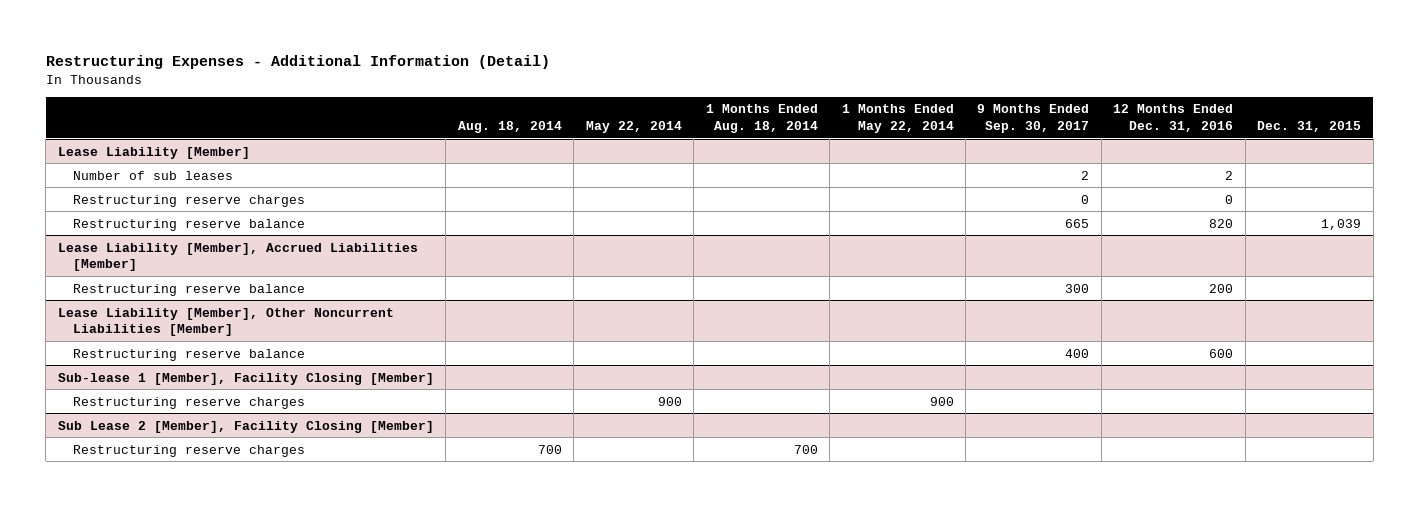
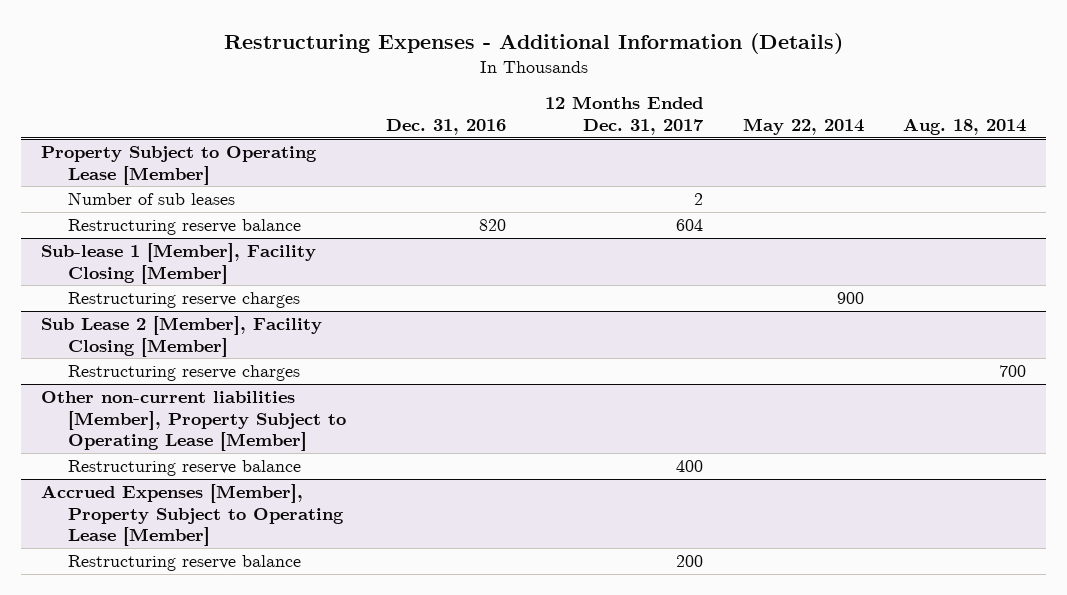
- Restructuring Expenses - Additional Information (Detail)
+ Restructuring Expenses - Additional Information (Details)
- | Aug. 18, 2014 | May 22, 2014 | 1 Months Ended Aug. 18, 2014 | 1 Months Ended May 22, 2014 | 9 Months Ended Sep. 30, 2017 | 12 Months Ended Dec. 31, 2016 | Dec. 31, 2015
+ | Dec. 31, 2016 | 12 Months Ended Dec. 31, 2017 | May 22, 2014 | Aug. 18, 2014
- Lease Liability [Member]
+ Property Subject to Operating Lease [Member]
- Restructuring reserve charges | | | | | 0 | 0 |
- Lease Liability [Member], Accrued Liabilities [Member]
- Restructuring reserve balance | | | | | 300 | 200 |
- Lease Liability [Member], Other Noncurrent Liabilities [Member]
- Restructuring reserve balance | | | | | 400 | 600 |
+ Other non-current liabilities [Member], Property Subject to Operating Lease [Member]
+ Restructuring reserve balance | | 400 | |
+ Accrued Expenses [Member], Property Subject to Operating Lease [Member]
+ Restructuring reserve balance | | 200 | |

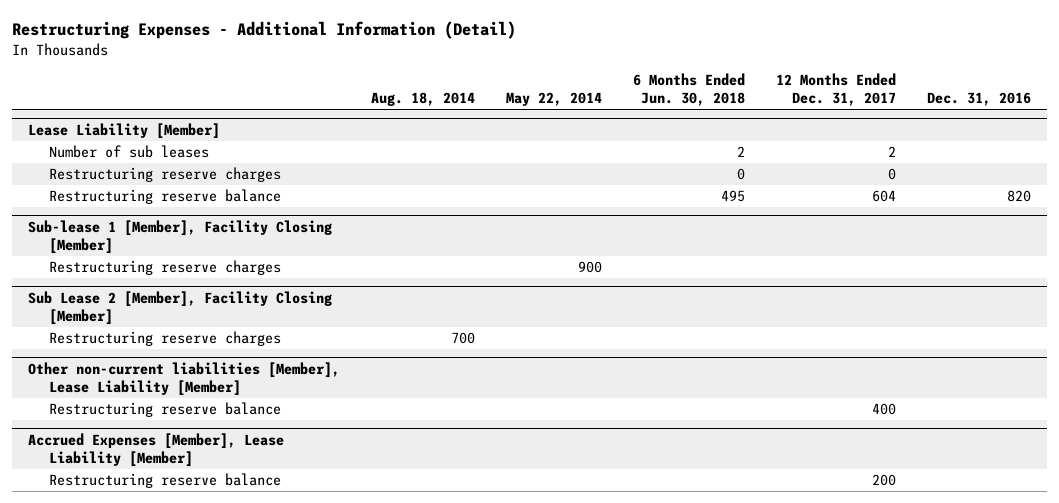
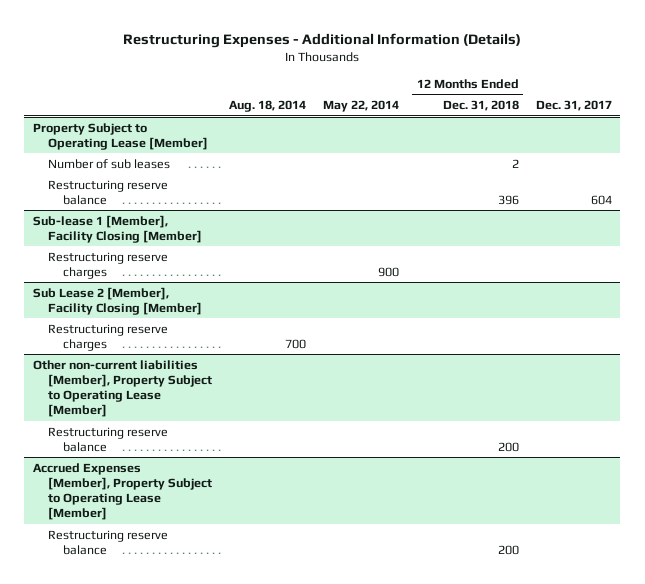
- Restructuring Expenses - Additional Information (Detail)
+ Restructuring Expenses - Additional Information (Details)
- | Aug. 18, 2014 | May 22, 2014 | 6 Months Ended Jun. 30, 2018 | 12 Months Ended Dec. 31, 2017 | Dec. 31, 2016
+ | Aug. 18, 2014 | May 22, 2014 | 12 Months Ended Dec. 31, 2018 | Dec. 31, 2017
- Lease Liability [Member]
+ Property Subject to Operating Lease [Member]
- Restructuring reserve charges | | | 0 | 0 |
- Other non-current liabilities [Member], Lease Liability [Member]
+ Other non-current liabilities [Member], Property Subject to Operating Lease [Member]
- Accrued Expenses [Member], Lease Liability [Member]
- Restructuring reserve balance | | | | 200 |
+ Accrued Expenses [Member], Property Subject to Operating Lease [Member]
+ Restructuring reserve balance | | | 200 |

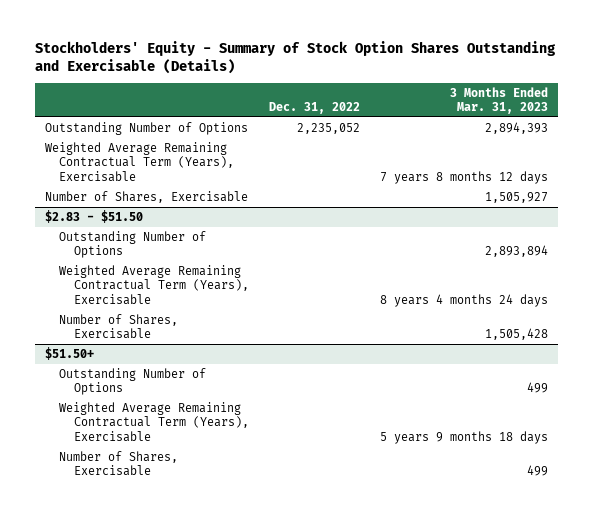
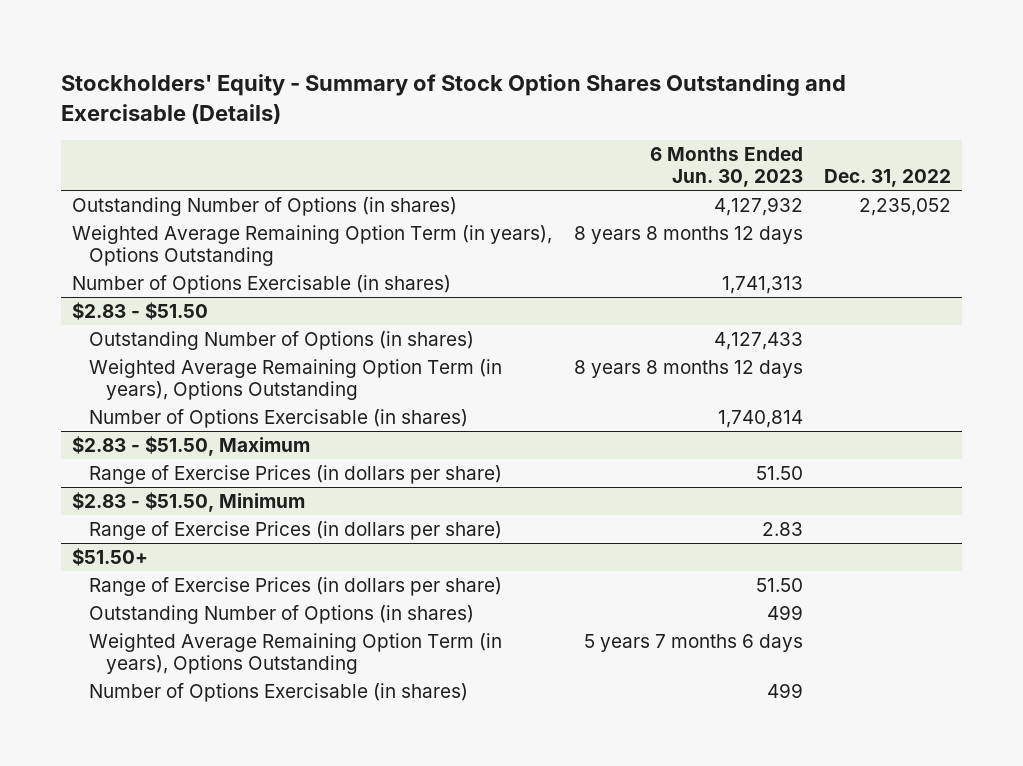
- | Dec. 31, 2022 | 3 Months Ended Mar. 31, 2023
+ | 6 Months Ended Jun. 30, 2023 | Dec. 31, 2022
- Outstanding Number of Options | 2,235,052 | 2,894,393
- Weighted Average Remaining Contractual Term (Years), Exercisable | | 7 years 8 months 12 days
- Number of Shares, Exercisable | | 1,505,927
+ Outstanding Number of Options (in shares) | 4,127,932 | 2,235,052
+ Weighted Average Remaining Option Term (in years), Options Outstanding | 8 years 8 months 12 days |
+ Number of Options Exercisable (in shares) | 1,741,313 |
@ $2.83 - $51.50
- Outstanding Number of Options | | 2,893,894
- Weighted Average Remaining Contractual Term (Years), Exercisable | | 8 years 4 months 24 days
- Number of Shares, Exercisable | | 1,505,428
+ Outstanding Number of Options (in shares) | 4,127,433 |
+ Weighted Average Remaining Option Term (in years), Options Outstanding | 8 years 8 months 12 days |
+ Number of Options Exercisable (in shares) | 1,740,814 |
+ $2.83 - $51.50, Maximum
+ Range of Exercise Prices (in dollars per share) | 51.50 |
+ $2.83 - $51.50, Minimum
+ Range of Exercise Prices (in dollars per share) | 2.83 |
@ $51.50+
- Outstanding Number of Options | | 499
- Weighted Average Remaining Contractual Term (Years), Exercisable | | 5 years 9 months 18 days
- Number of Shares, Exercisable | | 499
+ Range of Exercise Prices (in dollars per share) | 51.50 |
+ Outstanding Number of Options (in shares) | 499 |
+ Weighted Average Remaining Option Term (in years), Options Outstanding | 5 years 7 months 6 days |
+ Number of Options Exercisable (in shares) | 499 |

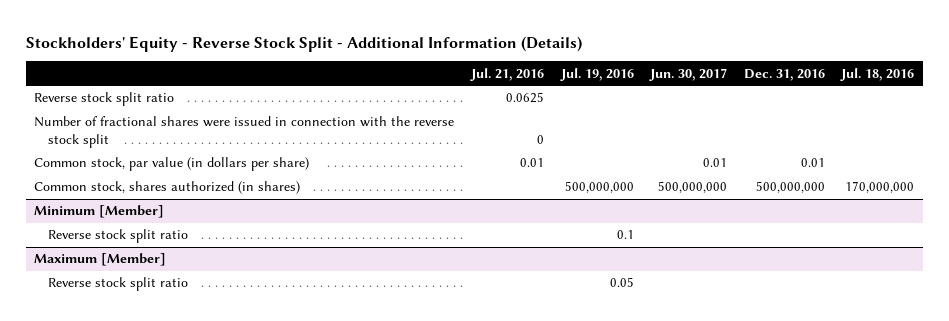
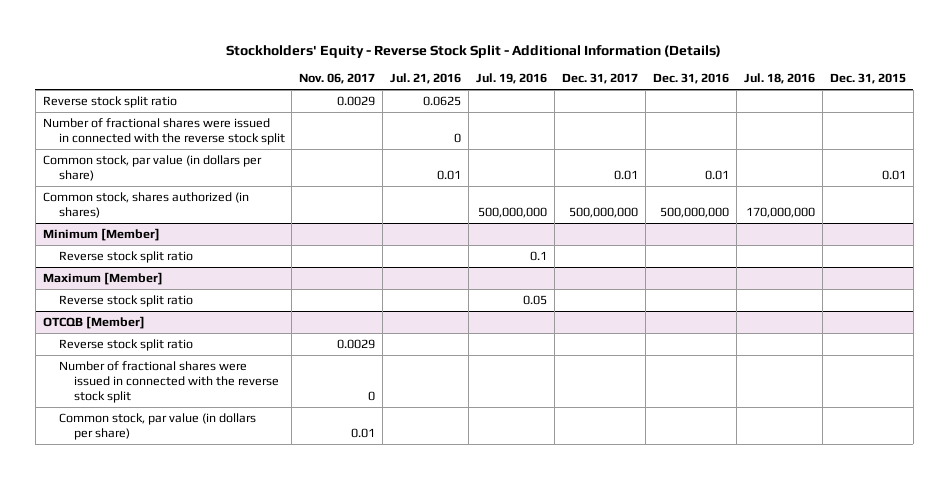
- | Jul. 21, 2016 | Jul. 19, 2016 | Jun. 30, 2017 | Dec. 31, 2016 | Jul. 18, 2016
+ | Nov. 06, 2017 | Jul. 21, 2016 | Jul. 19, 2016 | Dec. 31, 2017 | Dec. 31, 2016 | Jul. 18, 2016 | Dec. 31, 2015
- Number of fractional shares were issued in connection with the reverse stock split | 0 | | | |
+ Number of fractional shares were issued in connected with the reverse stock split | | 0 | | | | |
+ OTCQB [Member]
+ Reverse stock split ratio | 0.0029 | | | | | |
+ Number of fractional shares were issued in connected with the reverse stock split | 0 | | | | | |
+ Common stock, par value (in dollars per share) | 0.01 | | | | | |

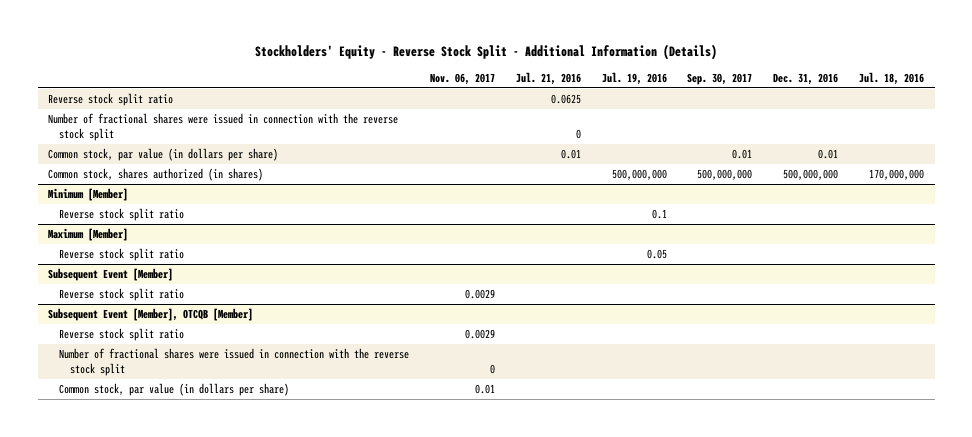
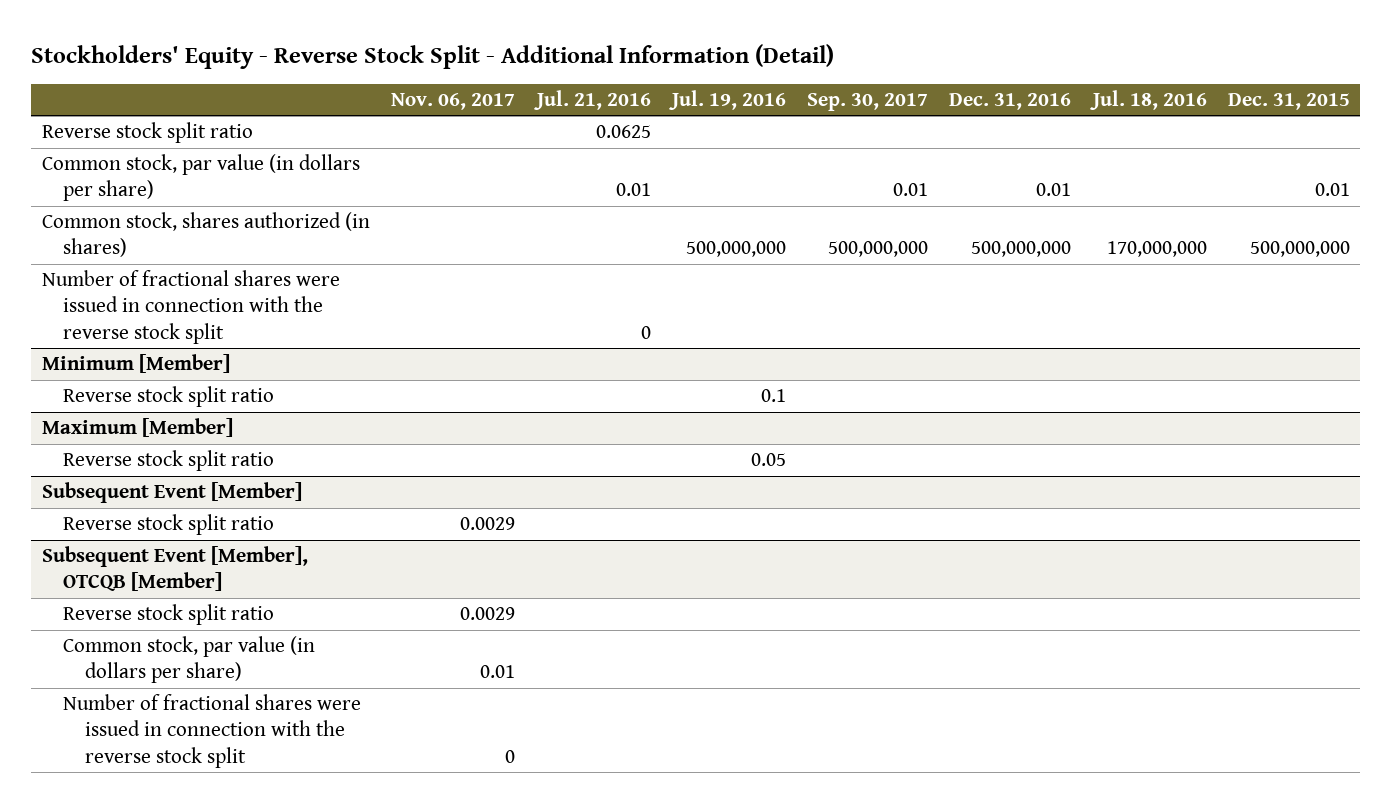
- Stockholders' Equity - Reverse Stock Split - Additional Information (Details)
+ Stockholders' Equity - Reverse Stock Split - Additional Information (Detail)
- | Nov. 06, 2017 | Jul. 21, 2016 | Jul. 19, 2016 | Sep. 30, 2017 | Dec. 31, 2016 | Jul. 18, 2016
+ | Nov. 06, 2017 | Jul. 21, 2016 | Jul. 19, 2016 | Sep. 30, 2017 | Dec. 31, 2016 | Jul. 18, 2016 | Dec. 31, 2015
moved down: Number of fractional shares were issued in connection with the reverse stock split | | 0 | | | | |
@ Subsequent Event [Member], OTCQB [Member]
moved down: Number of fractional shares were issued in connection with the reverse stock split | 0 | | | | | |

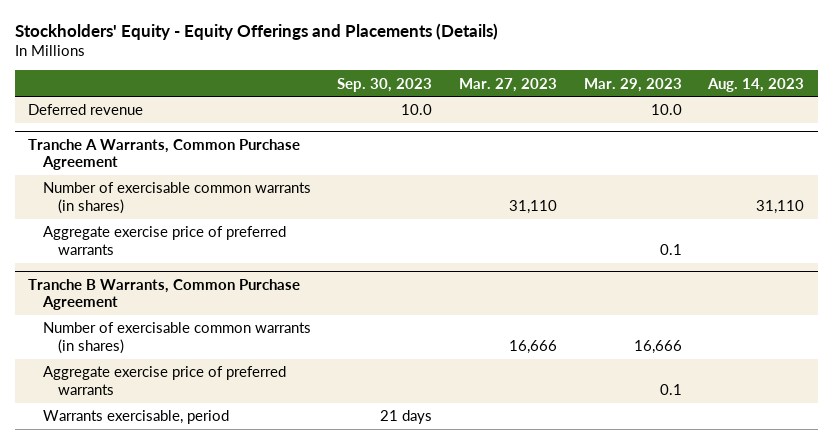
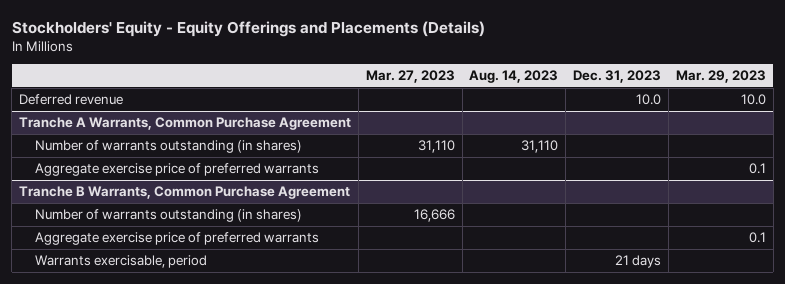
- | Sep. 30, 2023 | Mar. 27, 2023 | Mar. 29, 2023 | Aug. 14, 2023
+ | Mar. 27, 2023 | Aug. 14, 2023 | Dec. 31, 2023 | Mar. 29, 2023
@ Tranche A Warrants, Common Purchase Agreement
- Number of exercisable common warrants (in shares) | | 31,110 | | 31,110
+ Number of warrants outstanding (in shares) | 31,110 | 31,110 | |
@ Tranche B Warrants, Common Purchase Agreement
- Number of exercisable common warrants (in shares) | | 16,666 | 16,666 |
+ Number of warrants outstanding (in shares) | 16,666 | | |

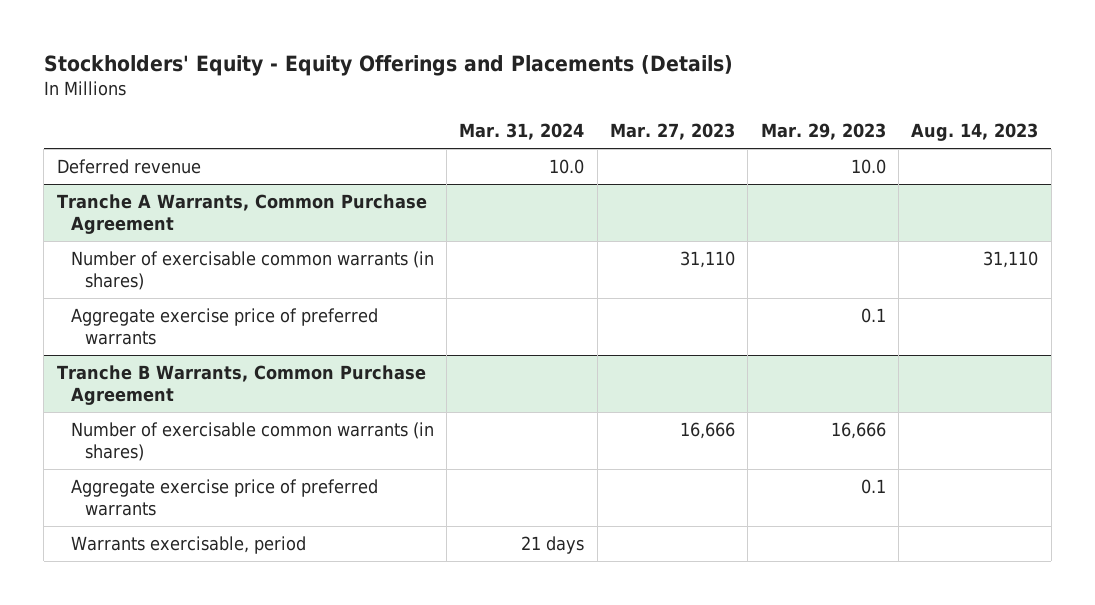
- | Mar. 27, 2023 | Aug. 14, 2023 | Dec. 31, 2023 | Mar. 29, 2023
+ | Mar. 31, 2024 | Mar. 27, 2023 | Mar. 29, 2023 | Aug. 14, 2023
@ Tranche A Warrants, Common Purchase Agreement
- Number of warrants outstanding (in shares) | 31,110 | 31,110 | |
+ Number of exercisable common warrants (in shares) | | 31,110 | | 31,110
@ Tranche B Warrants, Common Purchase Agreement
- Number of warrants outstanding (in shares) | 16,666 | | |
+ Number of exercisable common warrants (in shares) | | 16,666 | 16,666 |

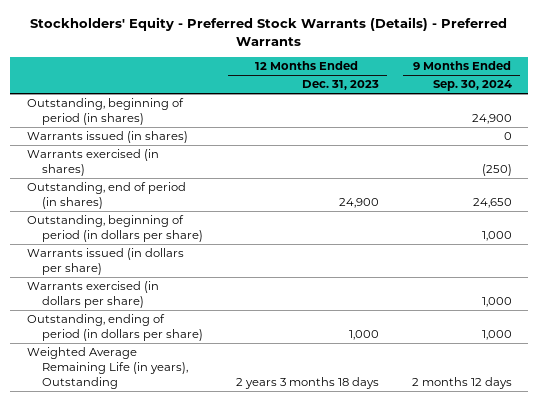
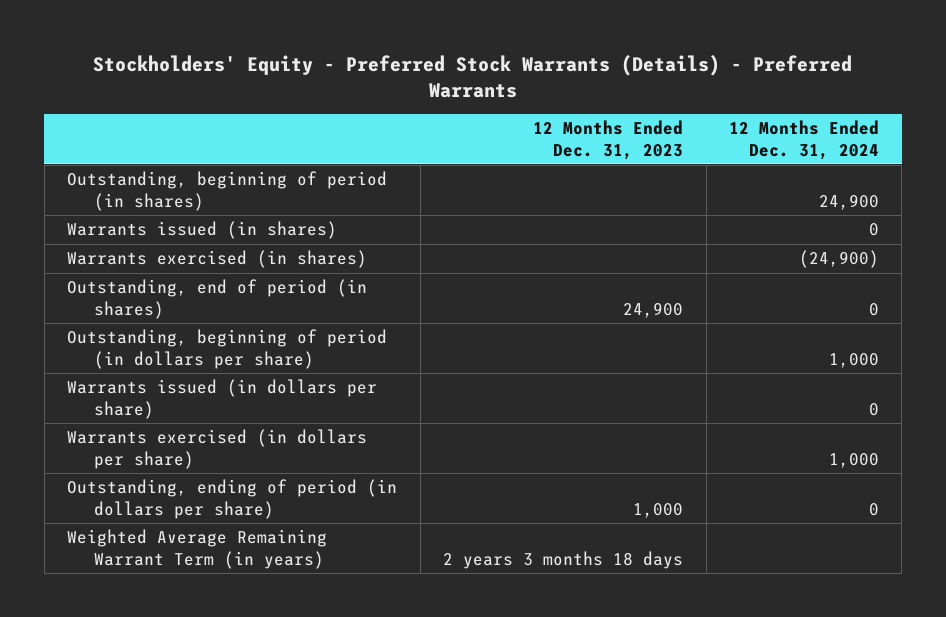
- | 12 Months Ended Dec. 31, 2023 | 9 Months Ended Sep. 30, 2024
+ | 12 Months Ended Dec. 31, 2023 | 12 Months Ended Dec. 31, 2024
- Weighted Average Remaining Life (in years), Outstanding | 2 years 3 months 18 days | 2 months 12 days
+ Weighted Average Remaining Warrant Term (in years) | 2 years 3 months 18 days |

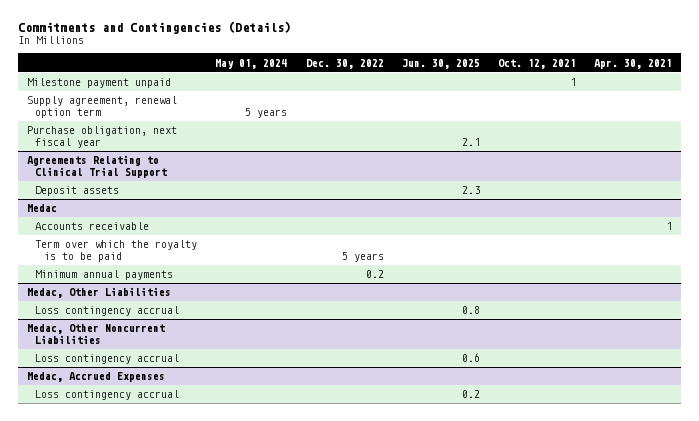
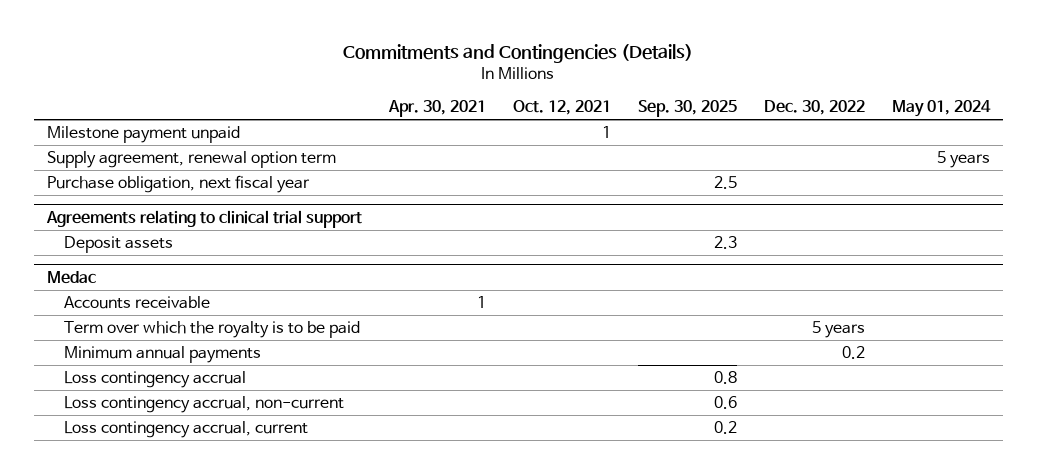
- | May 01, 2024 | Dec. 30, 2022 | Jun. 30, 2025 | Oct. 12, 2021 | Apr. 30, 2021
+ | Apr. 30, 2021 | Oct. 12, 2021 | Sep. 30, 2025 | Dec. 30, 2022 | May 01, 2024
- Agreements Relating to Clinical Trial Support
+ Agreements relating to clinical trial support
- Medac, Other Liabilities
- Loss contingency accrual | | | 0.8 | |
- Medac, Other Noncurrent Liabilities
- Loss contingency accrual | | | 0.6 | |
- Medac, Accrued Expenses
- Loss contingency accrual | | | 0.2 | |
@ Medac
+ Loss contingency accrual | | | 0.8 | |
+ Loss contingency accrual, non-current | | | 0.6 | |
+ Loss contingency accrual, current | | | 0.2 | |

